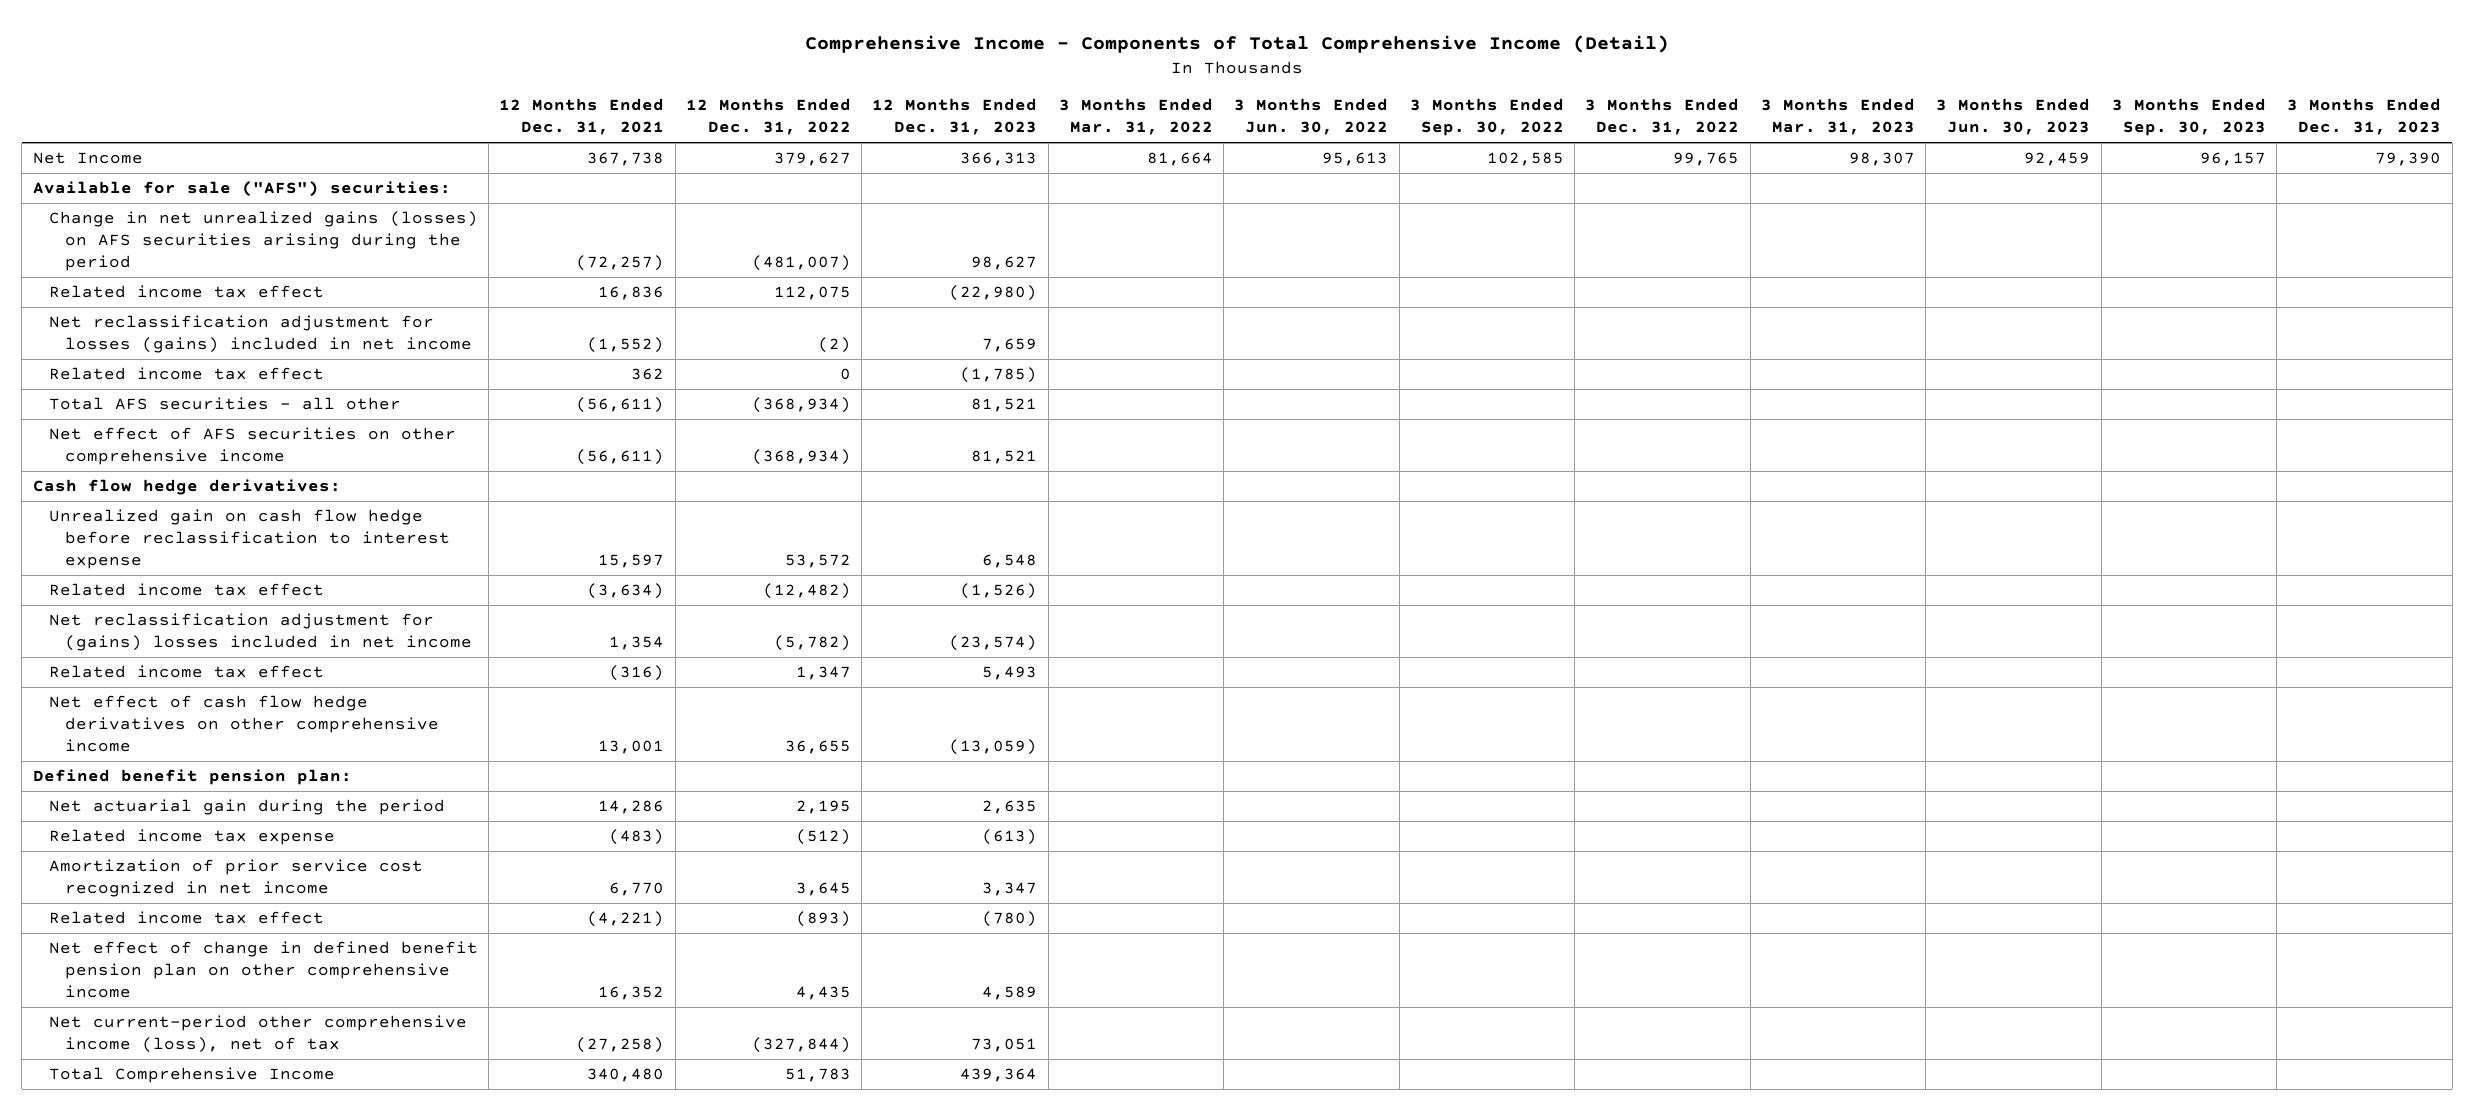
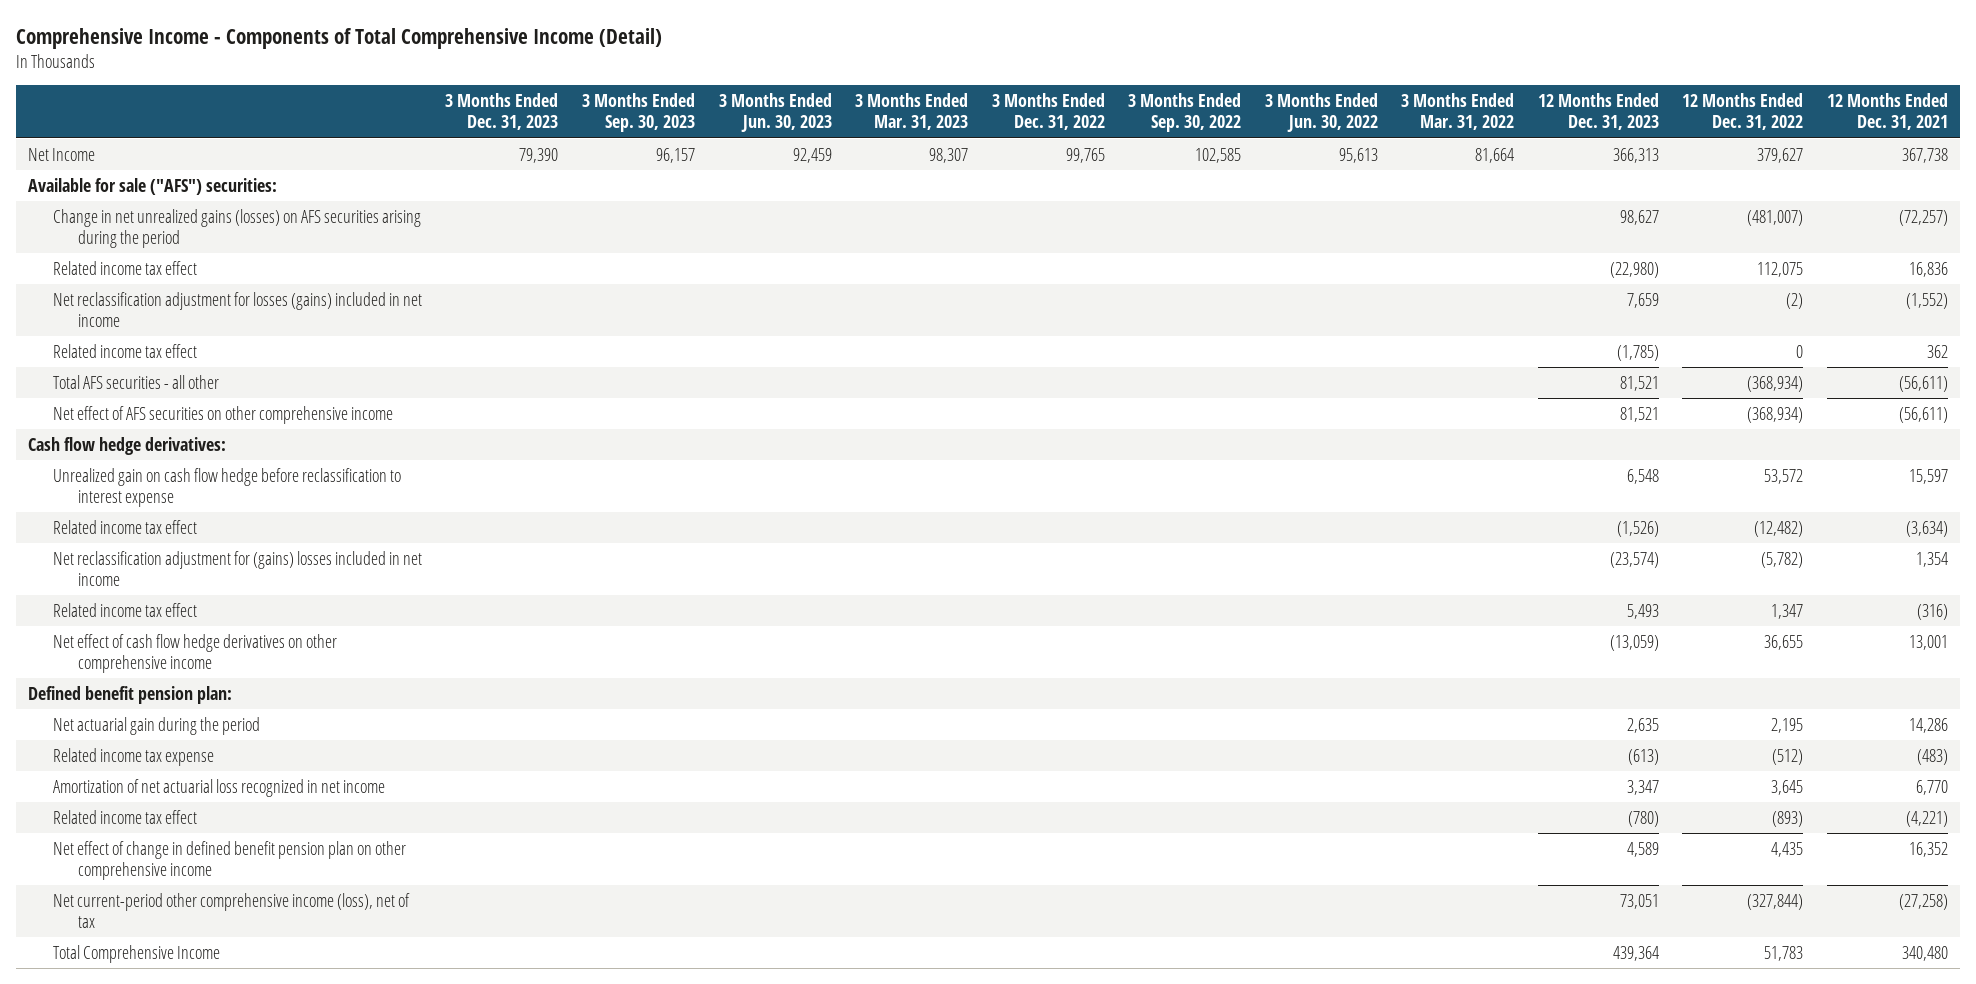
- | 12 Months Ended Dec. 31, 2021 | 12 Months Ended Dec. 31, 2022 | 12 Months Ended Dec. 31, 2023 | 3 Months Ended Mar. 31, 2022 | 3 Months Ended Jun. 30, 2022 | 3 Months Ended Sep. 30, 2022 | 3 Months Ended Dec. 31, 2022 | 3 Months Ended Mar. 31, 2023 | 3 Months Ended Jun. 30, 2023 | 3 Months Ended Sep. 30, 2023 | 3 Months Ended Dec. 31, 2023
+ | 3 Months Ended Dec. 31, 2023 | 3 Months Ended Sep. 30, 2023 | 3 Months Ended Jun. 30, 2023 | 3 Months Ended Mar. 31, 2023 | 3 Months Ended Dec. 31, 2022 | 3 Months Ended Sep. 30, 2022 | 3 Months Ended Jun. 30, 2022 | 3 Months Ended Mar. 31, 2022 | 12 Months Ended Dec. 31, 2023 | 12 Months Ended Dec. 31, 2022 | 12 Months Ended Dec. 31, 2021
- Amortization of prior service cost recognized in net income | 6,770 | 3,645 | 3,347 | | | | | | | |
+ Amortization of net actuarial loss recognized in net income | | | | | | | | | 3,347 | 3,645 | 6,770

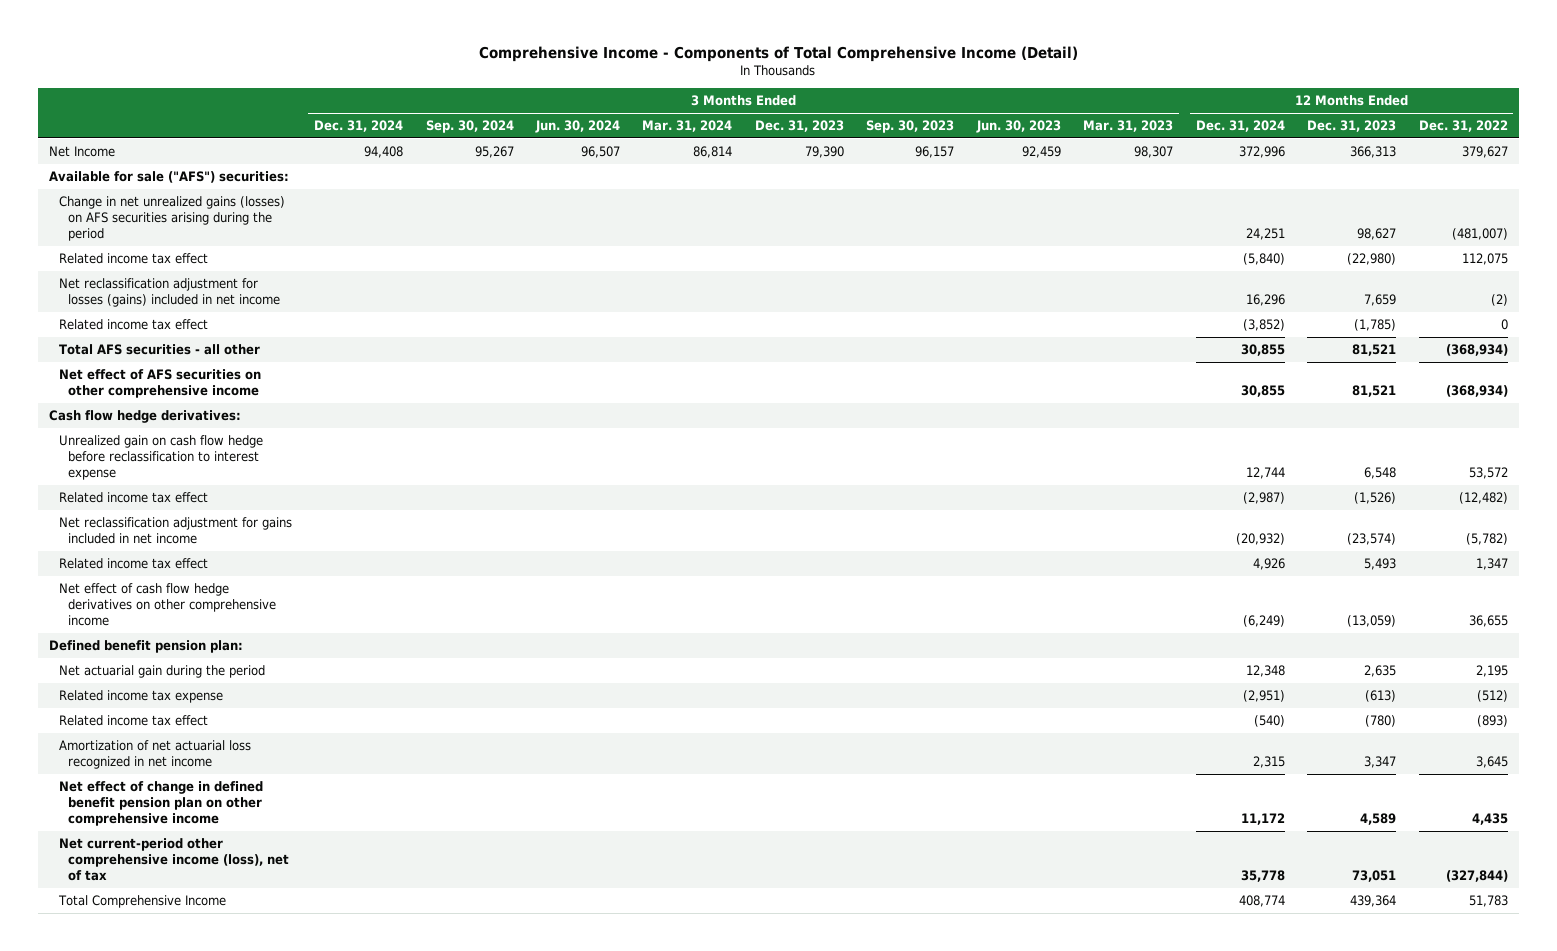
- | 3 Months Ended Dec. 31, 2023 | 3 Months Ended Sep. 30, 2023 | 3 Months Ended Jun. 30, 2023 | 3 Months Ended Mar. 31, 2023 | 3 Months Ended Dec. 31, 2022 | 3 Months Ended Sep. 30, 2022 | 3 Months Ended Jun. 30, 2022 | 3 Months Ended Mar. 31, 2022 | 12 Months Ended Dec. 31, 2023 | 12 Months Ended Dec. 31, 2022 | 12 Months Ended Dec. 31, 2021
+ | 3 Months Ended Dec. 31, 2024 | 3 Months Ended Sep. 30, 2024 | 3 Months Ended Jun. 30, 2024 | 3 Months Ended Mar. 31, 2024 | 3 Months Ended Dec. 31, 2023 | 3 Months Ended Sep. 30, 2023 | 3 Months Ended Jun. 30, 2023 | 3 Months Ended Mar. 31, 2023 | 12 Months Ended Dec. 31, 2024 | 12 Months Ended Dec. 31, 2023 | 12 Months Ended Dec. 31, 2022
- Net reclassification adjustment for (gains) losses included in net income | | | | | | | | | (23,574) | (5,782) | 1,354
+ Net reclassification adjustment for gains included in net income | | | | | | | | | (20,932) | (23,574) | (5,782)
moved down: Amortization of net actuarial loss recognized in net income | | | | | | | | | 2,315 | 3,347 | 3,645

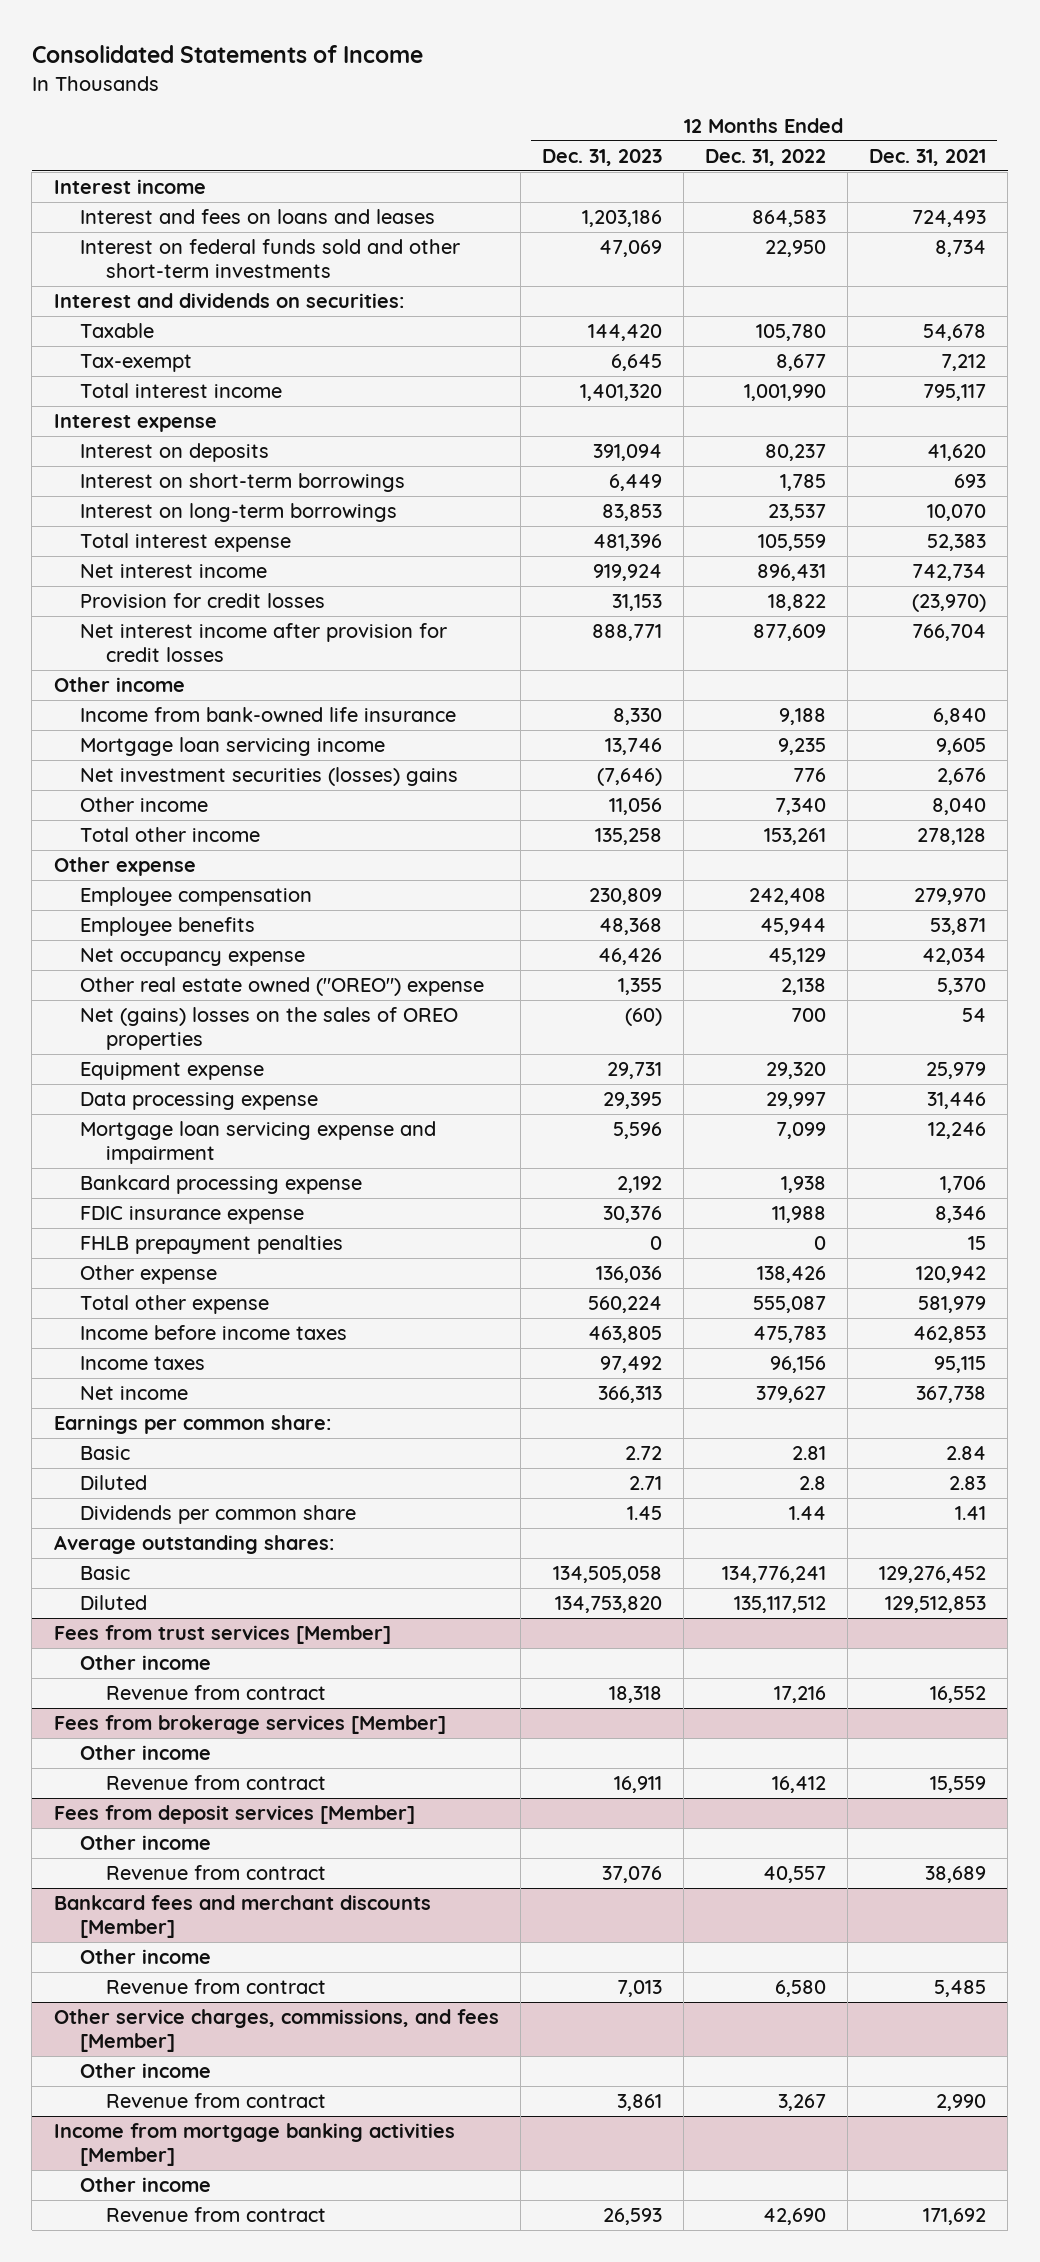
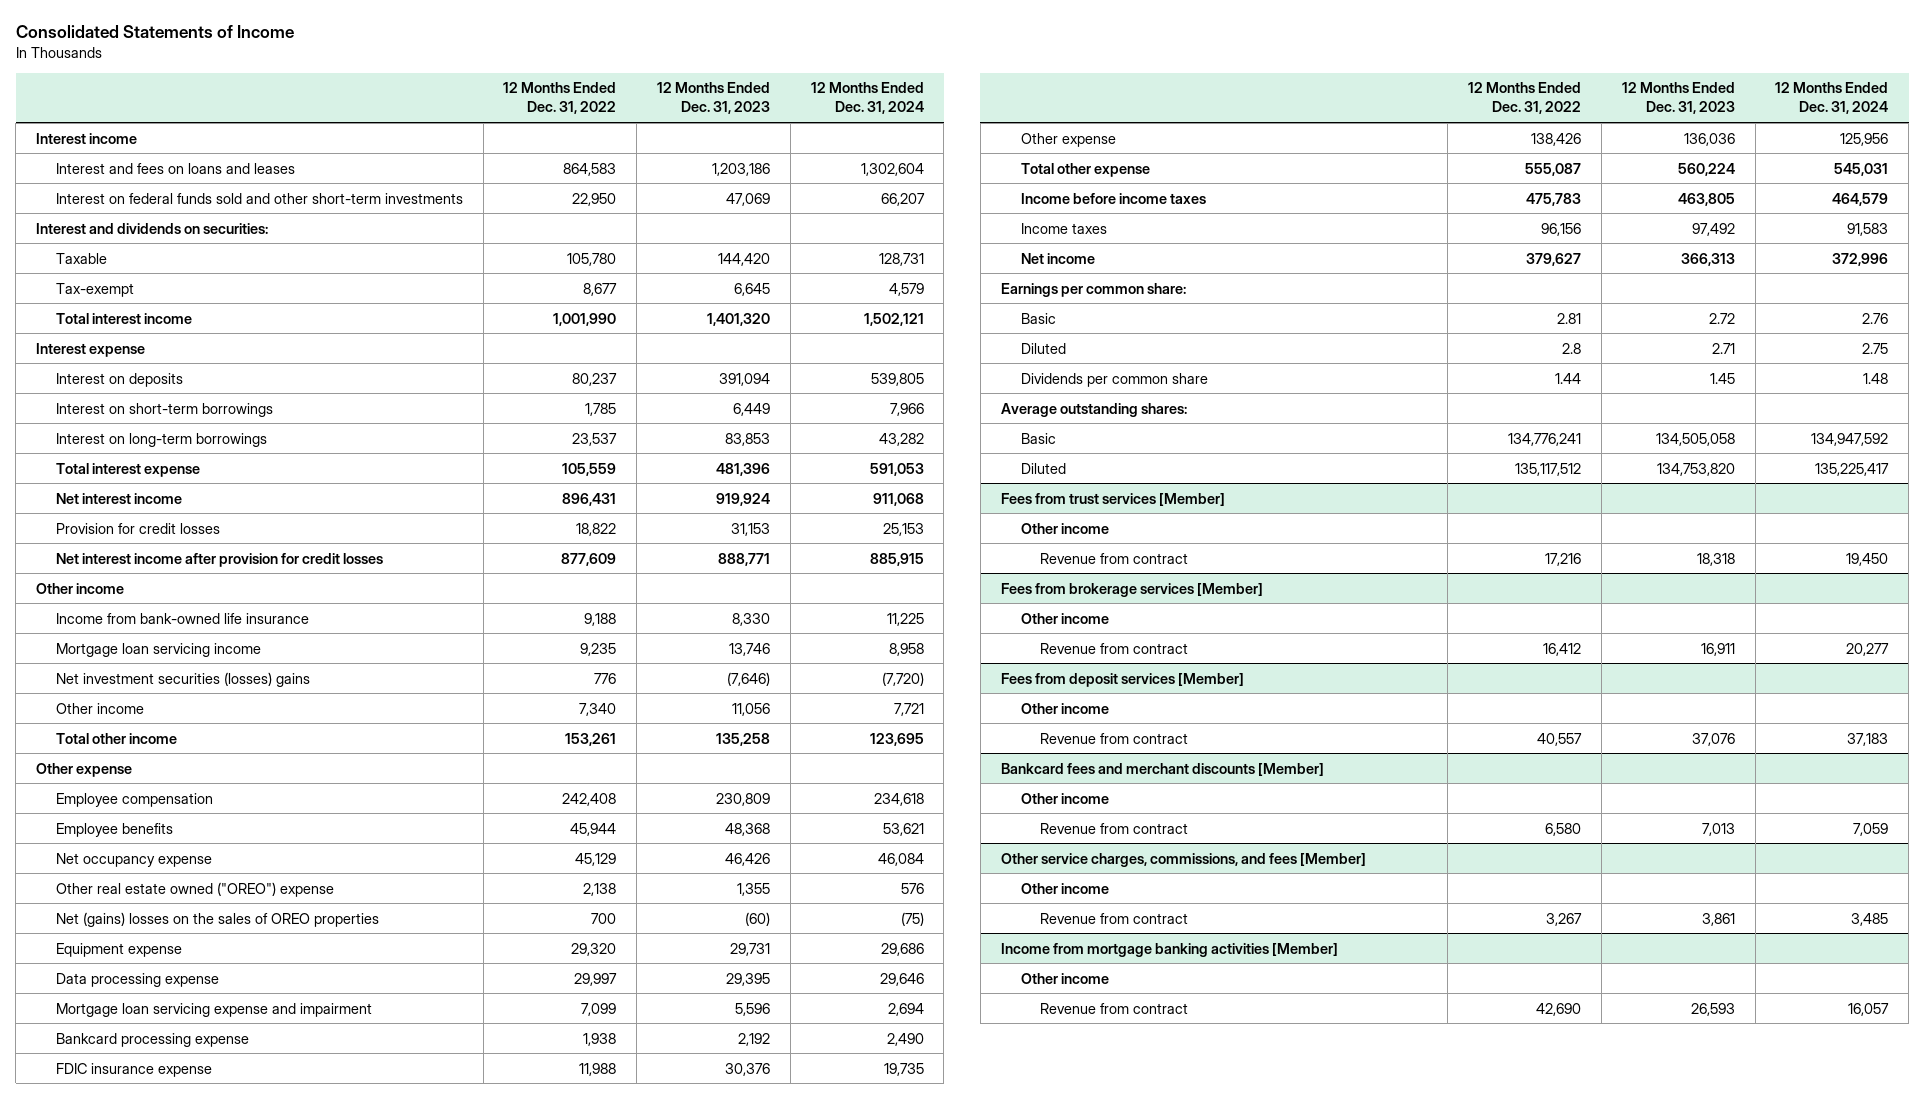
- | 12 Months Ended Dec. 31, 2023 | 12 Months Ended Dec. 31, 2022 | 12 Months Ended Dec. 31, 2021
+ | 12 Months Ended Dec. 31, 2022 | 12 Months Ended Dec. 31, 2023 | 12 Months Ended Dec. 31, 2024
- FHLB prepayment penalties | 0 | 0 | 15

